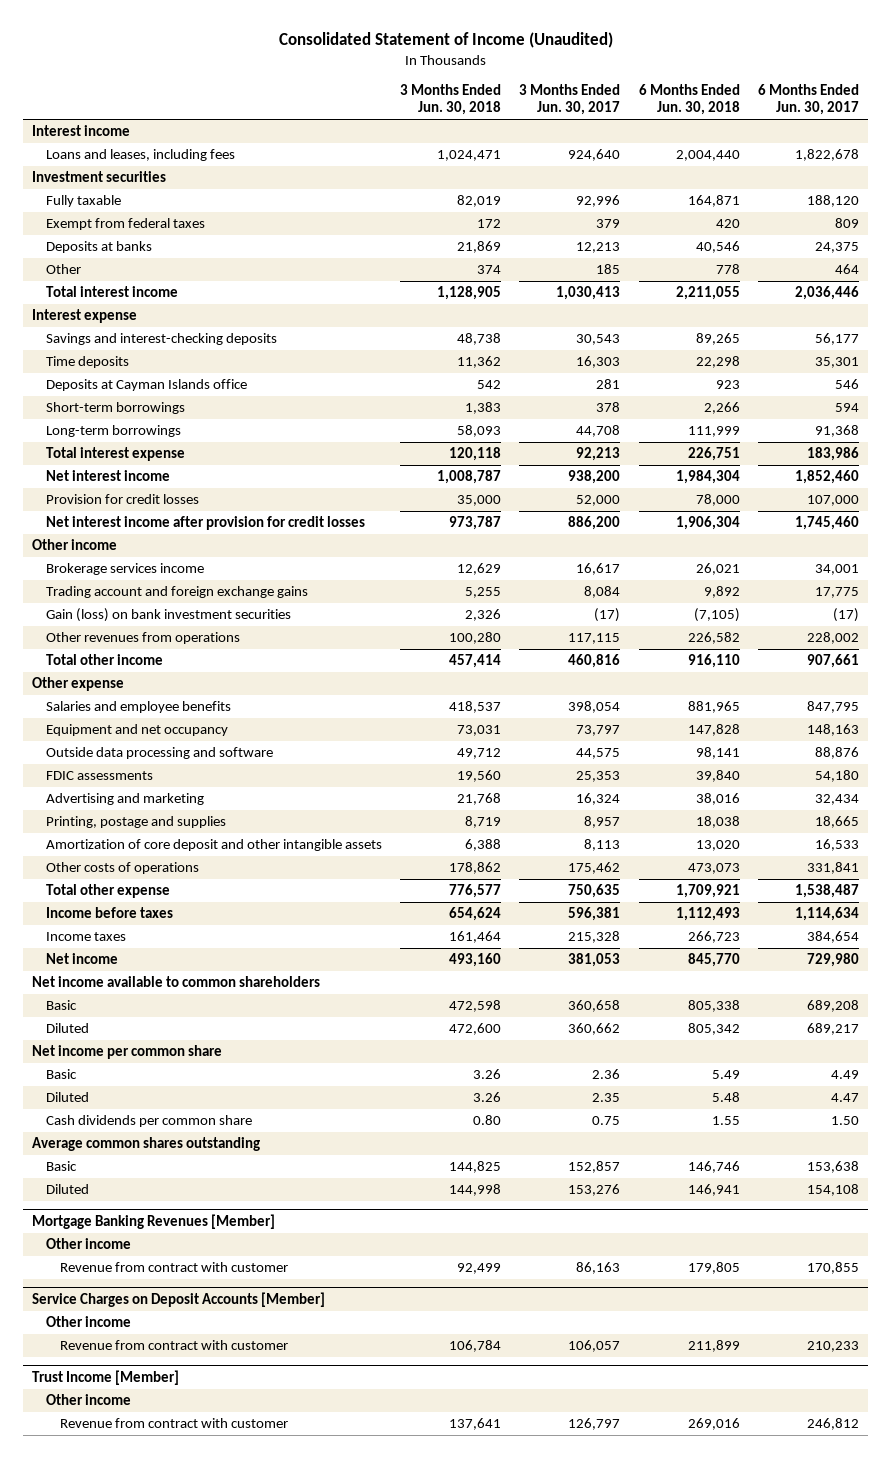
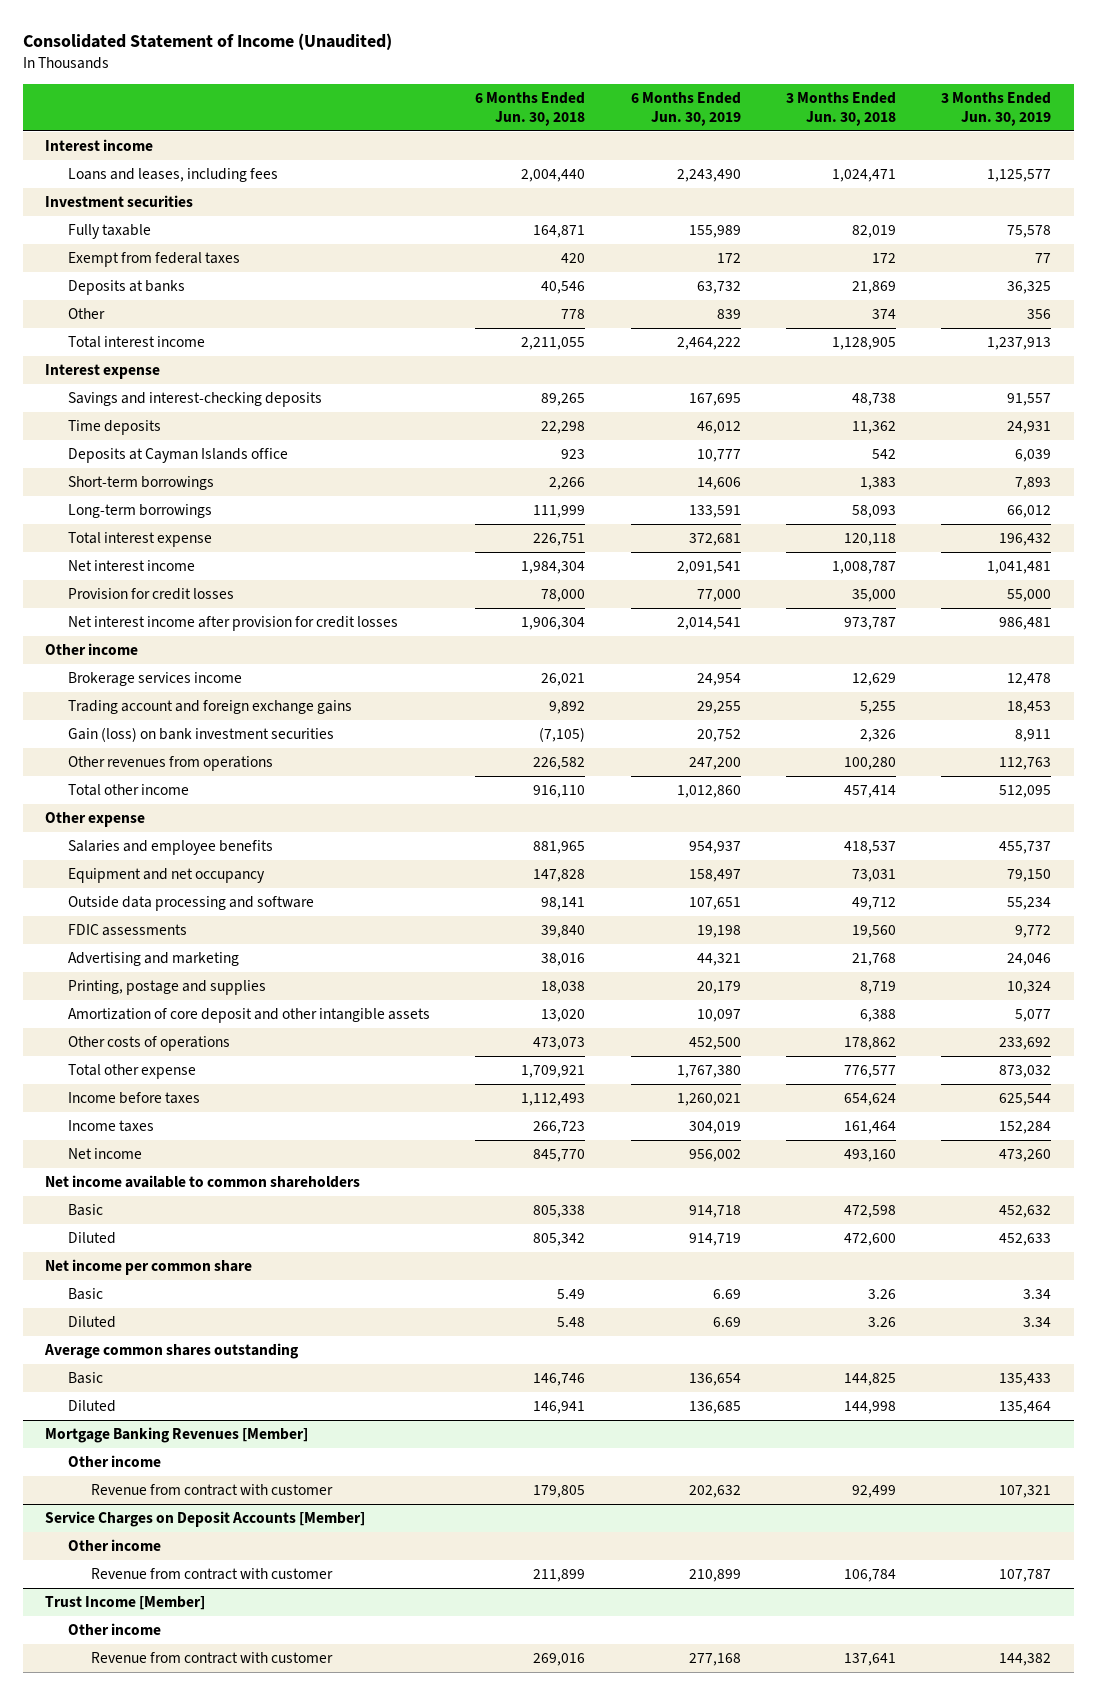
- | 3 Months Ended Jun. 30, 2018 | 3 Months Ended Jun. 30, 2017 | 6 Months Ended Jun. 30, 2018 | 6 Months Ended Jun. 30, 2017
+ | 6 Months Ended Jun. 30, 2018 | 6 Months Ended Jun. 30, 2019 | 3 Months Ended Jun. 30, 2018 | 3 Months Ended Jun. 30, 2019
- Cash dividends per common share | 0.80 | 0.75 | 1.55 | 1.50

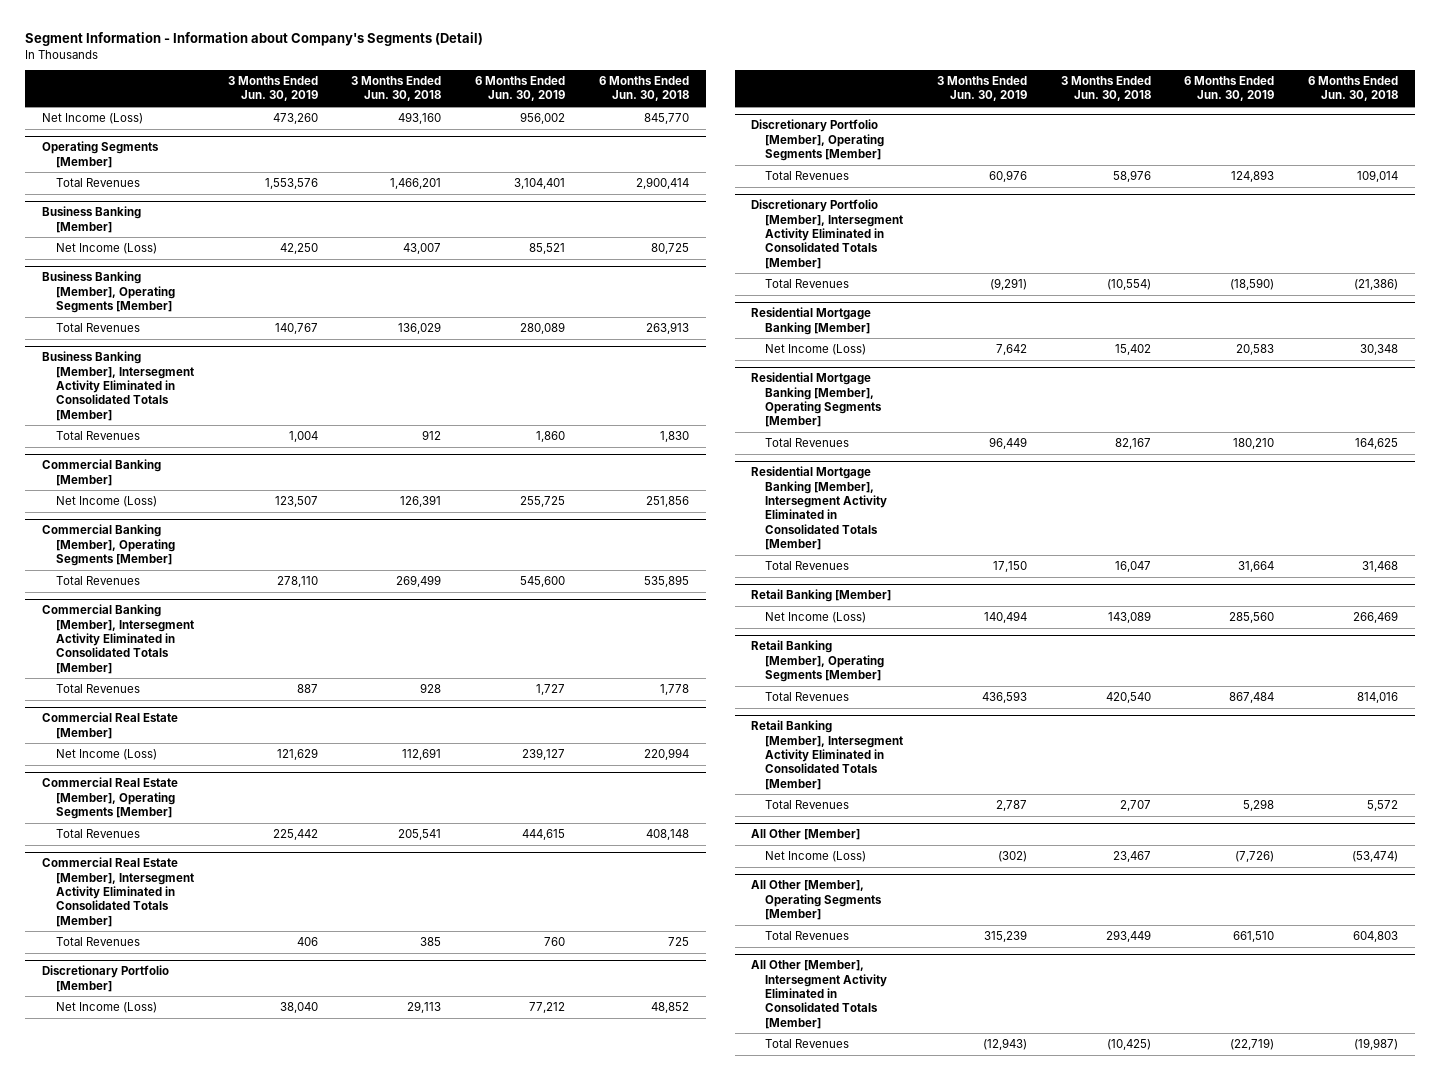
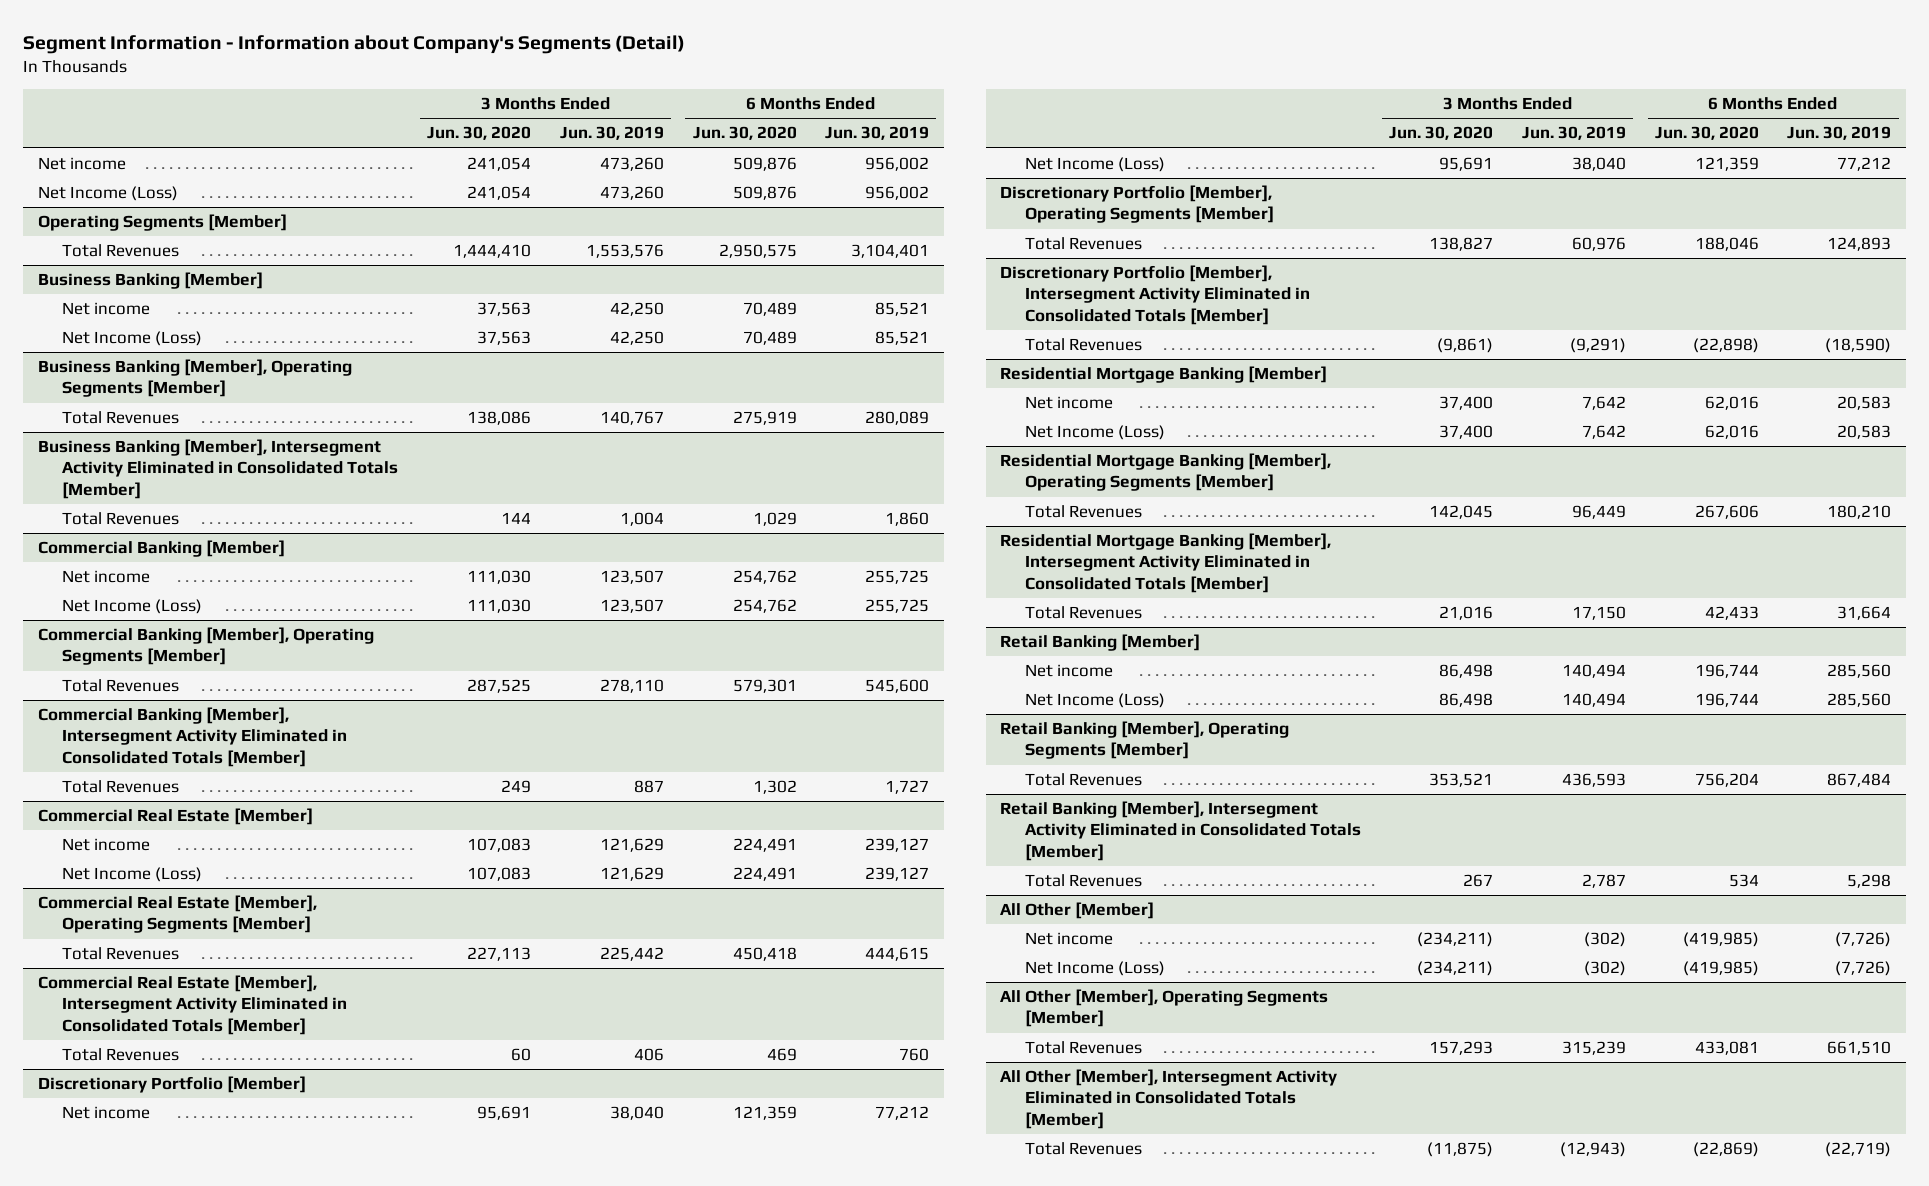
- | 3 Months Ended Jun. 30, 2019 | 3 Months Ended Jun. 30, 2018 | 6 Months Ended Jun. 30, 2019 | 6 Months Ended Jun. 30, 2018
+ | 3 Months Ended Jun. 30, 2020 | 3 Months Ended Jun. 30, 2019 | 6 Months Ended Jun. 30, 2020 | 6 Months Ended Jun. 30, 2019
+ Net income | 241,054 | 473,260 | 509,876 | 956,002
@ Business Banking [Member]
+ Net income | 37,563 | 42,250 | 70,489 | 85,521
@ Commercial Banking [Member]
+ Net income | 111,030 | 123,507 | 254,762 | 255,725
@ Commercial Real Estate [Member]
+ Net income | 107,083 | 121,629 | 224,491 | 239,127
@ Discretionary Portfolio [Member]
+ Net income | 95,691 | 38,040 | 121,359 | 77,212
@ Residential Mortgage Banking [Member]
+ Net income | 37,400 | 7,642 | 62,016 | 20,583
@ Retail Banking [Member]
+ Net income | 86,498 | 140,494 | 196,744 | 285,560
@ All Other [Member]
+ Net income | (234,211) | (302) | (419,985) | (7,726)

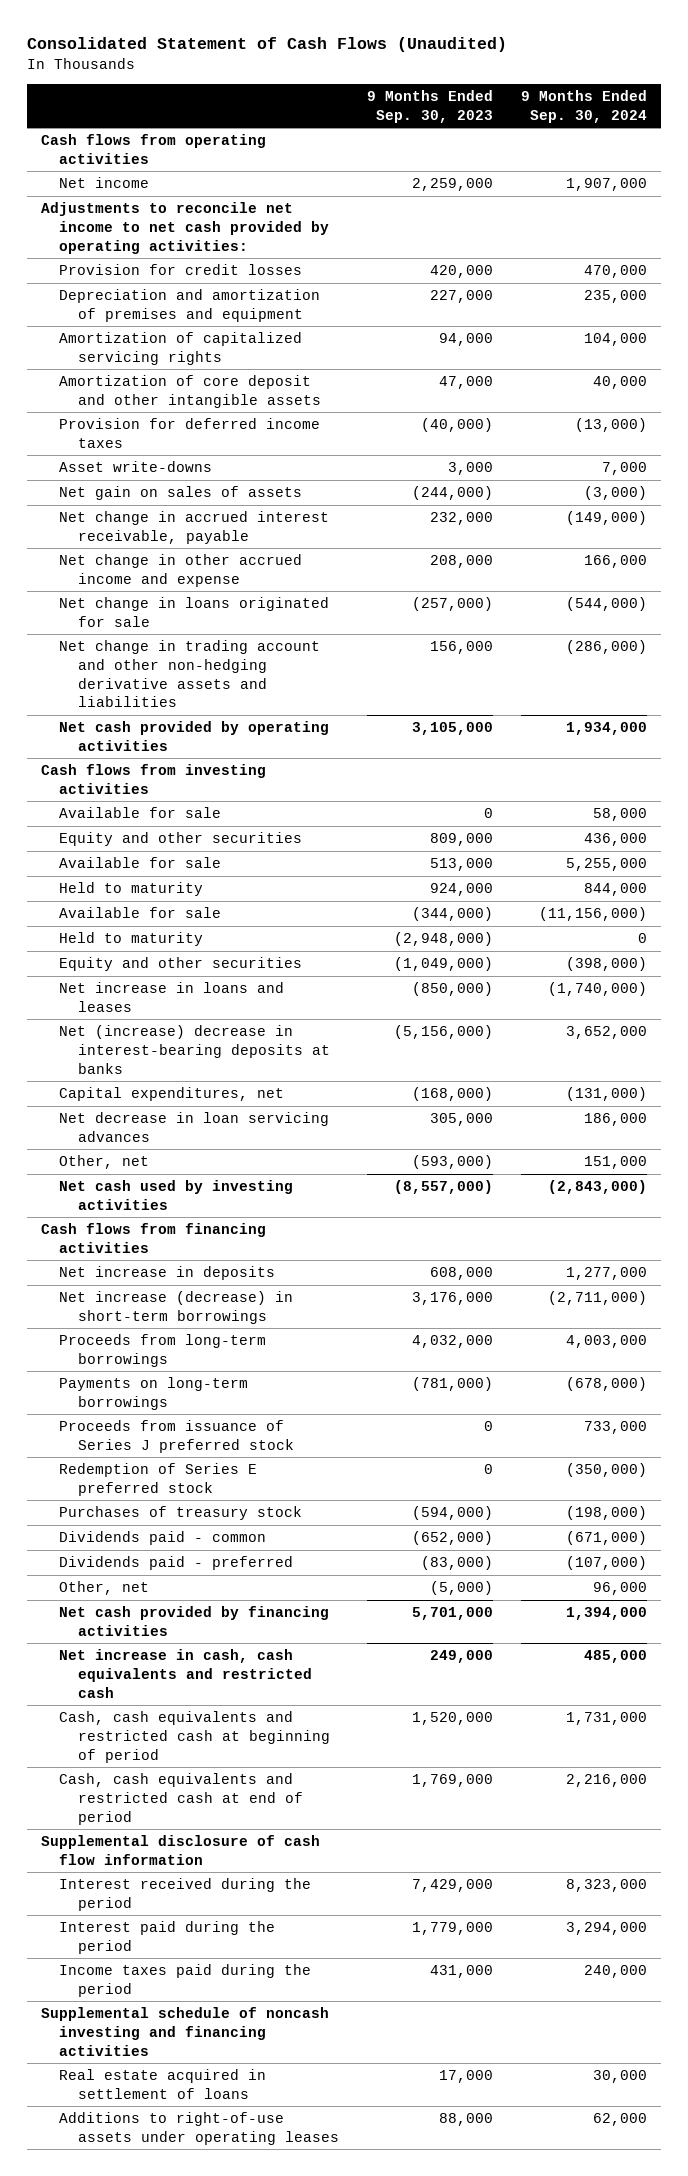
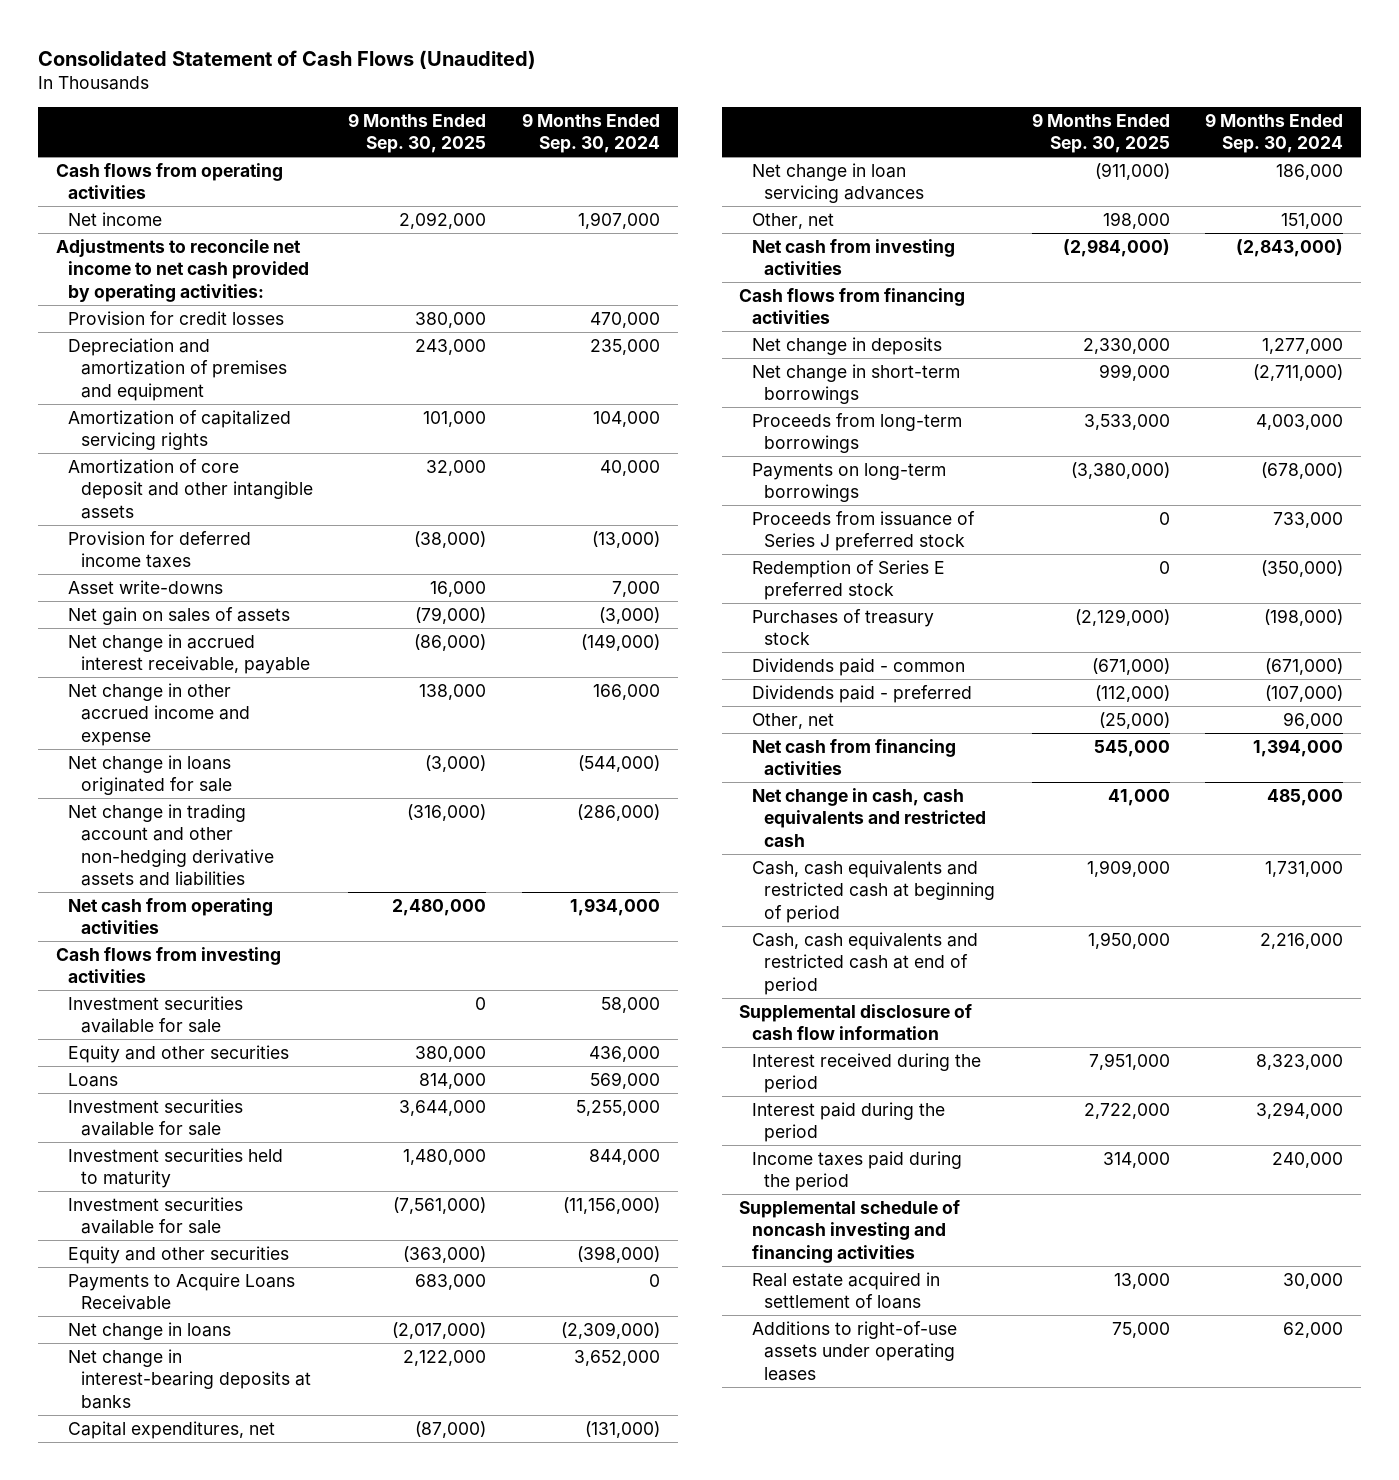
- | 9 Months Ended Sep. 30, 2023 | 9 Months Ended Sep. 30, 2024
+ | 9 Months Ended Sep. 30, 2025 | 9 Months Ended Sep. 30, 2024
- Net cash provided by operating activities | 3,105,000 | 1,934,000
+ Net cash from operating activities | 2,480,000 | 1,934,000
- Available for sale | 0 | 58,000
+ Investment securities available for sale | 0 | 58,000
- Available for sale | 513,000 | 5,255,000
- Held to maturity | 924,000 | 844,000
- Available for sale | (344,000) | (11,156,000)
- Held to maturity | (2,948,000) | 0
+ Loans | 814,000 | 569,000
+ Investment securities available for sale | 3,644,000 | 5,255,000
+ Investment securities held to maturity | 1,480,000 | 844,000
+ Investment securities available for sale | (7,561,000) | (11,156,000)
- Net increase in loans and leases | (850,000) | (1,740,000)
- Net (increase) decrease in interest-bearing deposits at banks | (5,156,000) | 3,652,000
+ Payments to Acquire Loans Receivable | 683,000 | 0
+ Net change in loans | (2,017,000) | (2,309,000)
+ Net change in interest-bearing deposits at banks | 2,122,000 | 3,652,000
- Net decrease in loan servicing advances | 305,000 | 186,000
+ Net change in loan servicing advances | (911,000) | 186,000
- Net cash used by investing activities | (8,557,000) | (2,843,000)
+ Net cash from investing activities | (2,984,000) | (2,843,000)
- Net increase in deposits | 608,000 | 1,277,000
- Net increase (decrease) in short-term borrowings | 3,176,000 | (2,711,000)
+ Net change in deposits | 2,330,000 | 1,277,000
+ Net change in short-term borrowings | 999,000 | (2,711,000)
- Net cash provided by financing activities | 5,701,000 | 1,394,000
- Net increase in cash, cash equivalents and restricted cash | 249,000 | 485,000
+ Net cash from financing activities | 545,000 | 1,394,000
+ Net change in cash, cash equivalents and restricted cash | 41,000 | 485,000

